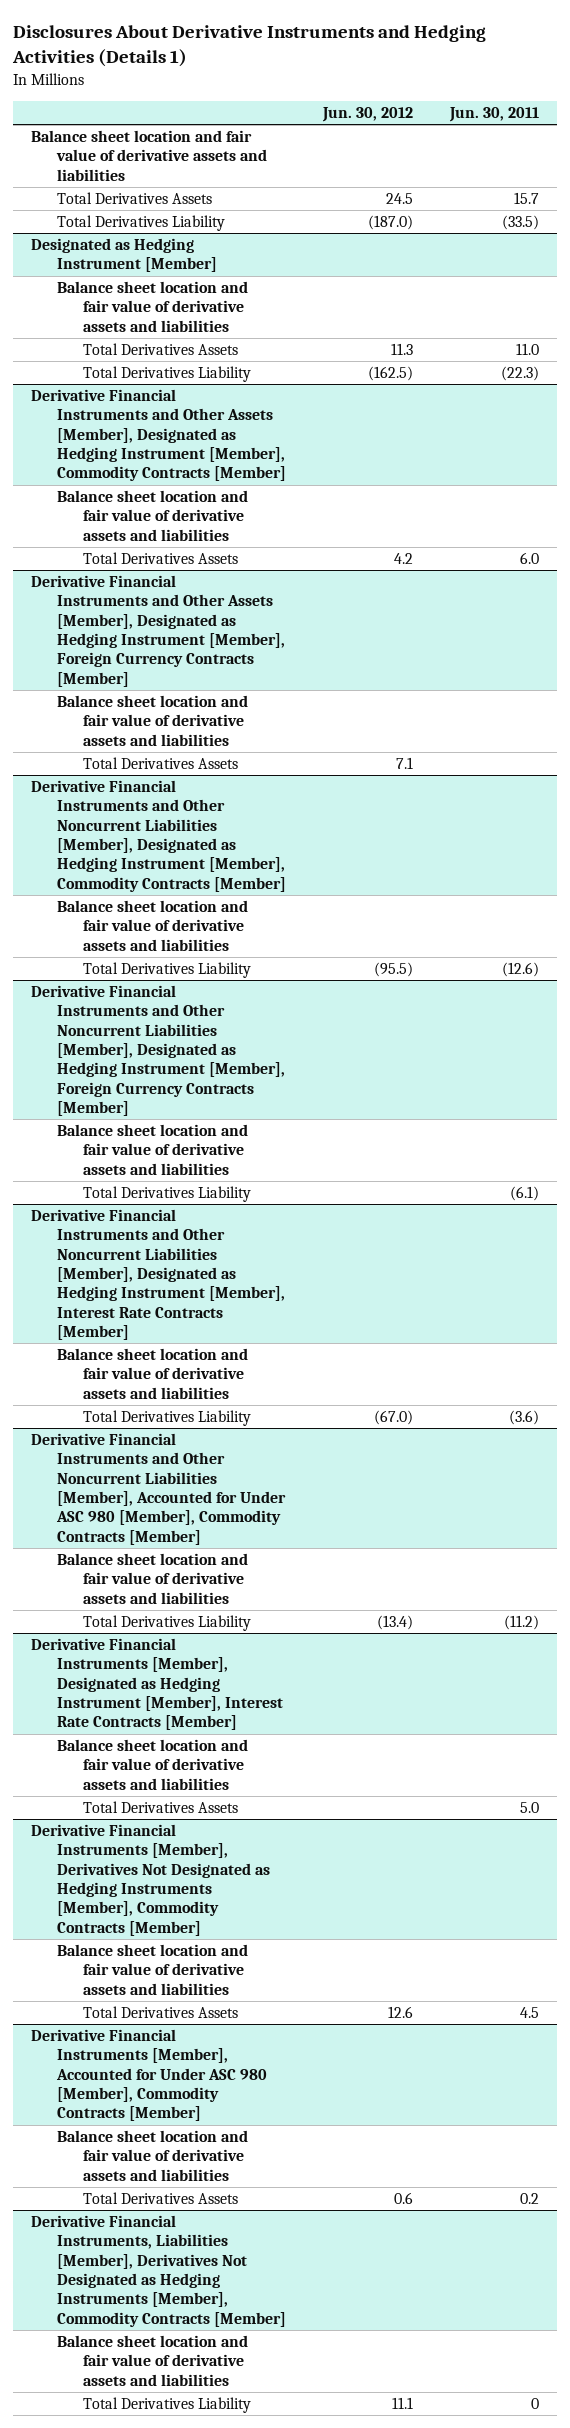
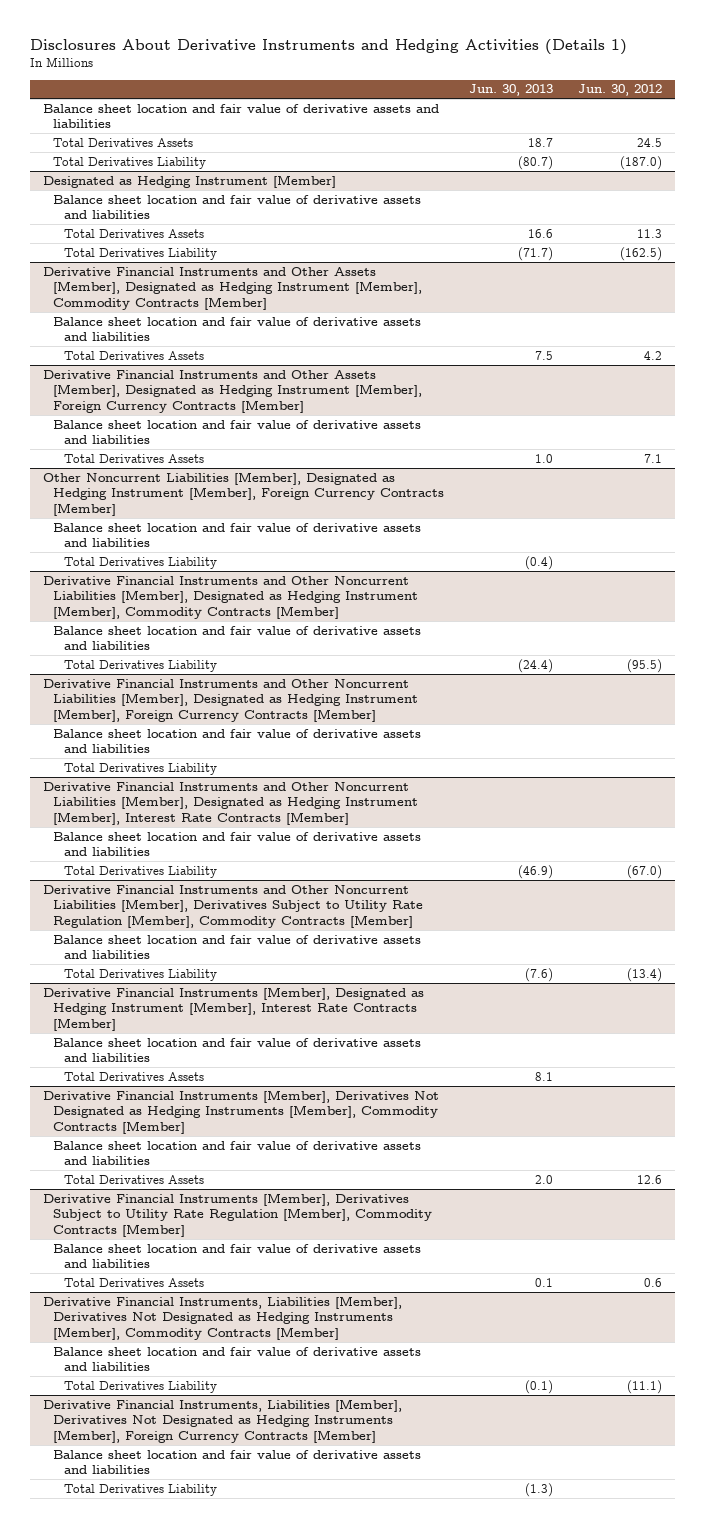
- | Jun. 30, 2012 | Jun. 30, 2011
+ | Jun. 30, 2013 | Jun. 30, 2012
+ Other Noncurrent Liabilities [Member], Designated as Hedging Instrument [Member], Foreign Currency Contracts [Member]
+ Balance sheet location and fair value of derivative assets and liabilities
+ Total Derivatives Liability | (0.4) |
- Derivative Financial Instruments and Other Noncurrent Liabilities [Member], Accounted for Under ASC 980 [Member], Commodity Contracts [Member]
+ Derivative Financial Instruments and Other Noncurrent Liabilities [Member], Derivatives Subject to Utility Rate Regulation [Member], Commodity Contracts [Member]
- Derivative Financial Instruments [Member], Accounted for Under ASC 980 [Member], Commodity Contracts [Member]
+ Derivative Financial Instruments [Member], Derivatives Subject to Utility Rate Regulation [Member], Commodity Contracts [Member]
@ Derivative Financial Instruments, Liabilities [Member], Derivatives Not Designated as Hedging Instruments [Member], Commodity Contracts [Member]
- Total Derivatives Liability | 11.1 | 0
+ Total Derivatives Liability | (0.1) | (11.1)
+ Derivative Financial Instruments, Liabilities [Member], Derivatives Not Designated as Hedging Instruments [Member], Foreign Currency Contracts [Member]
+ Balance sheet location and fair value of derivative assets and liabilities
+ Total Derivatives Liability | (1.3) |

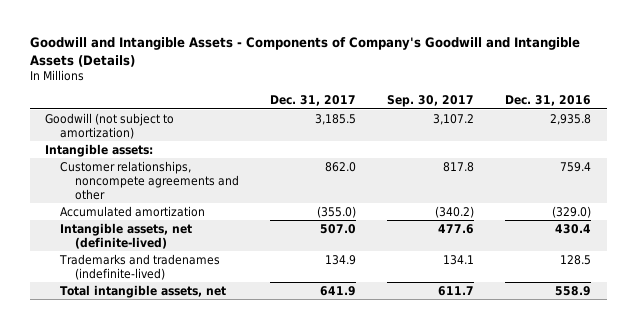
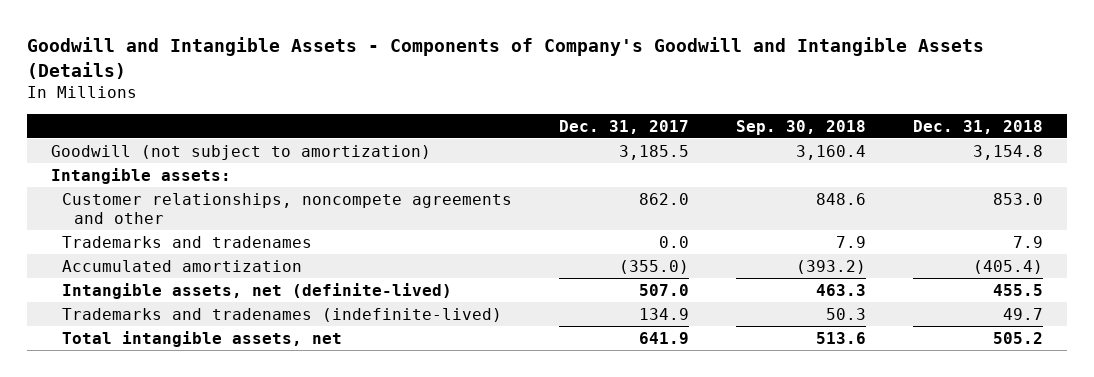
- | Dec. 31, 2017 | Sep. 30, 2017 | Dec. 31, 2016
+ | Dec. 31, 2017 | Sep. 30, 2018 | Dec. 31, 2018
+ Trademarks and tradenames | 0.0 | 7.9 | 7.9

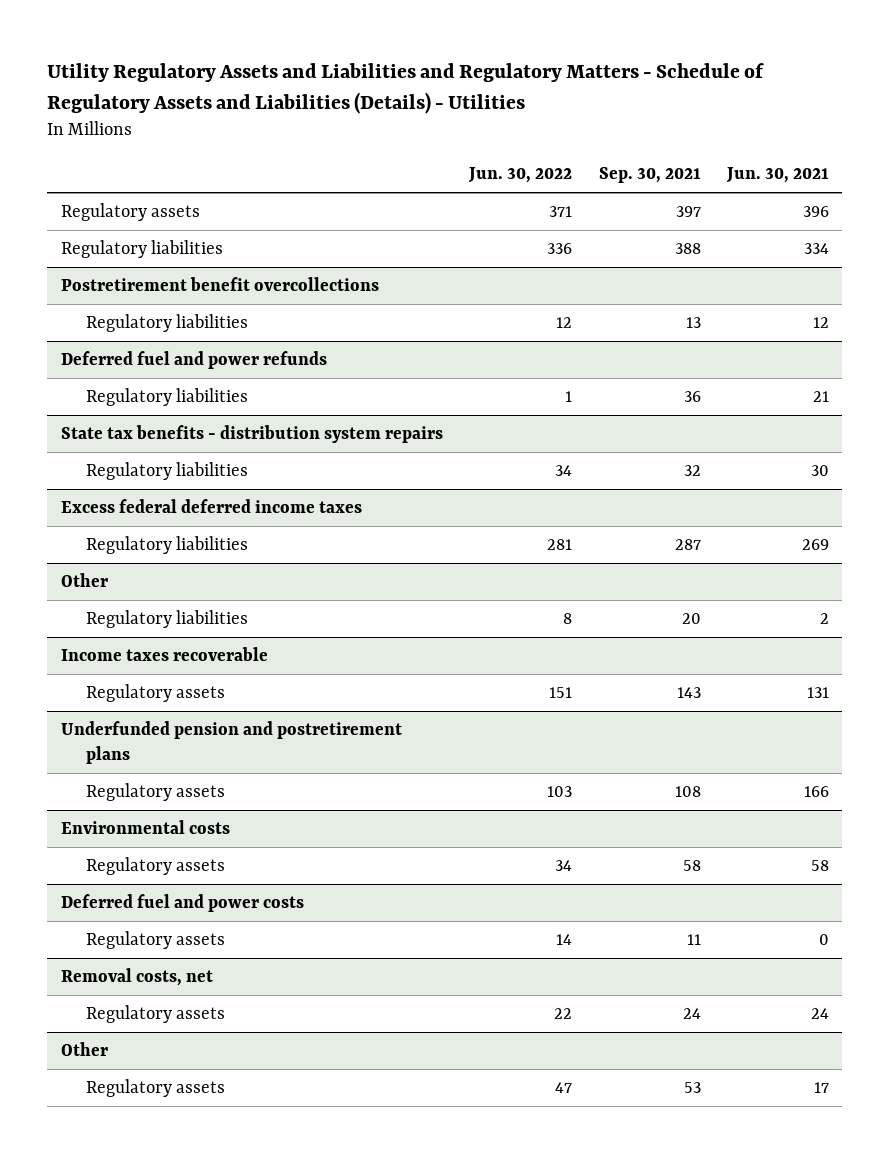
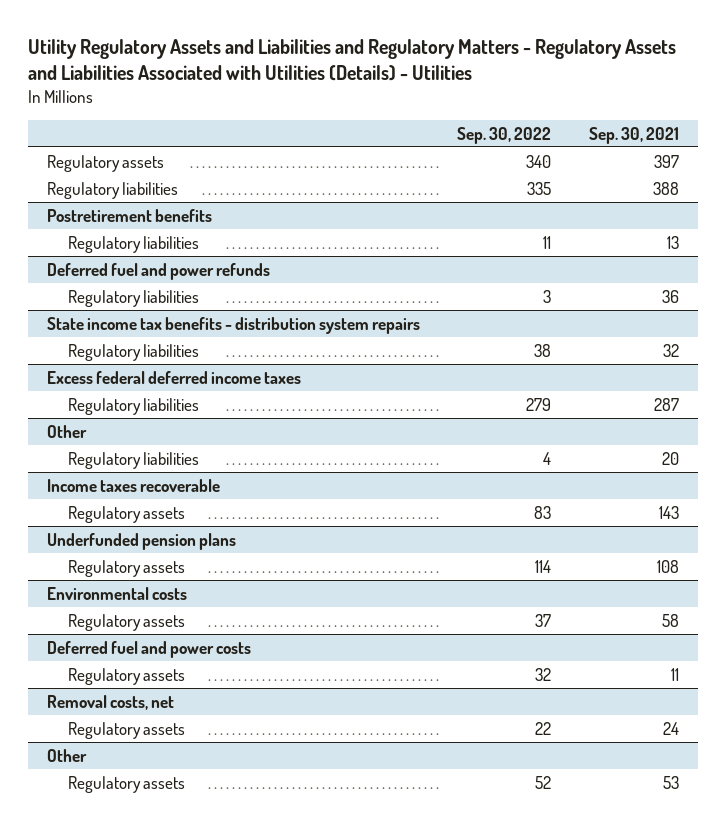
- Utility Regulatory Assets and Liabilities and Regulatory Matters - Schedule of Regulatory Assets and Liabilities (Details) - Utilities
+ Utility Regulatory Assets and Liabilities and Regulatory Matters - Regulatory Assets and Liabilities Associated with Utilities (Details) - Utilities
- | Jun. 30, 2022 | Sep. 30, 2021 | Jun. 30, 2021
+ | Sep. 30, 2022 | Sep. 30, 2021
- Postretirement benefit overcollections
+ Postretirement benefits
- State tax benefits - distribution system repairs
+ State income tax benefits - distribution system repairs
- Underfunded pension and postretirement plans
+ Underfunded pension plans

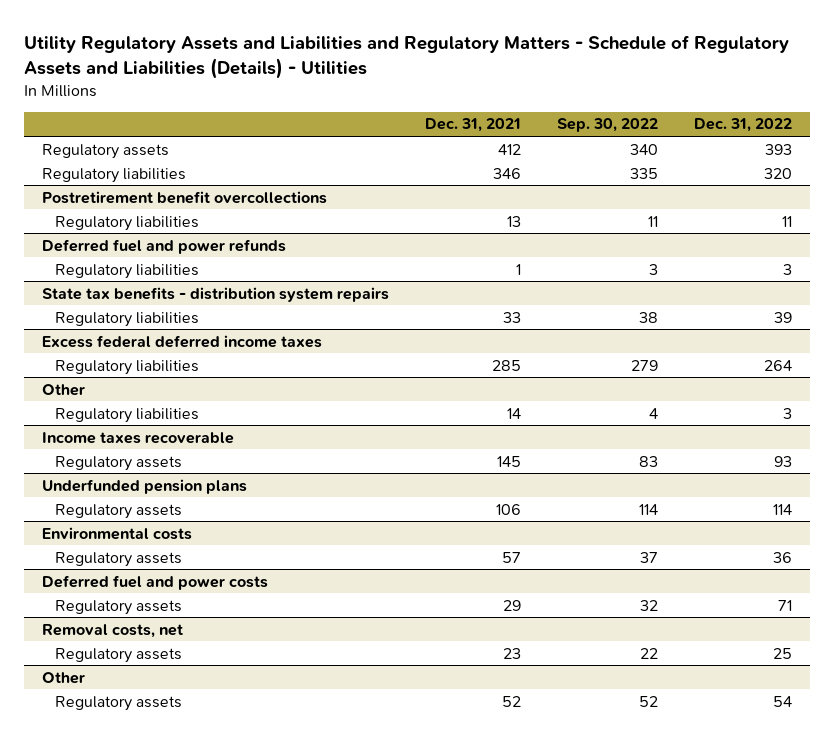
- Utility Regulatory Assets and Liabilities and Regulatory Matters - Regulatory Assets and Liabilities Associated with Utilities (Details) - Utilities
+ Utility Regulatory Assets and Liabilities and Regulatory Matters - Schedule of Regulatory Assets and Liabilities (Details) - Utilities
- | Sep. 30, 2022 | Sep. 30, 2021
+ | Dec. 31, 2021 | Sep. 30, 2022 | Dec. 31, 2022
- Postretirement benefits
+ Postretirement benefit overcollections
- State income tax benefits - distribution system repairs
+ State tax benefits - distribution system repairs

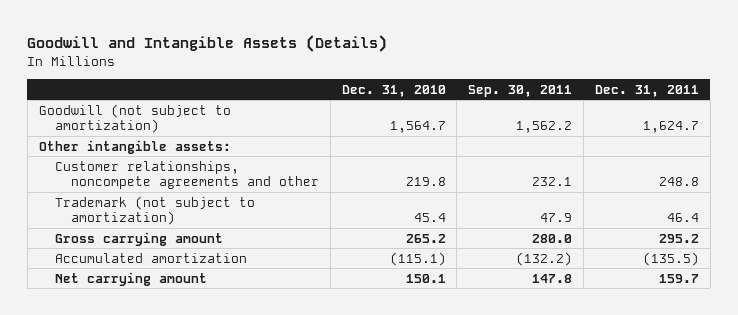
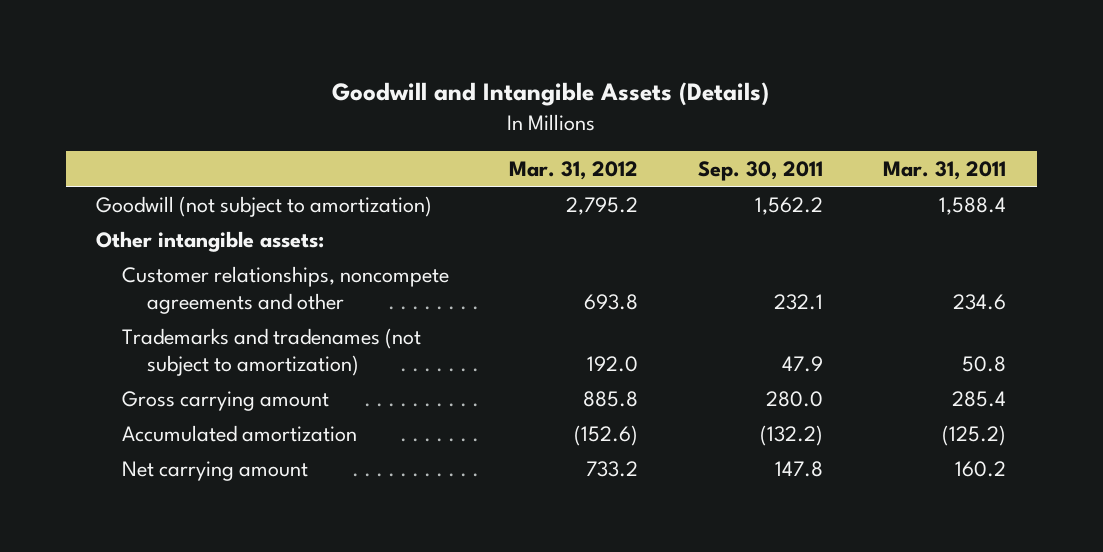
- | Dec. 31, 2010 | Sep. 30, 2011 | Dec. 31, 2011
+ | Mar. 31, 2012 | Sep. 30, 2011 | Mar. 31, 2011
- Trademark (not subject to amortization) | 45.4 | 47.9 | 46.4
+ Trademarks and tradenames (not subject to amortization) | 192.0 | 47.9 | 50.8

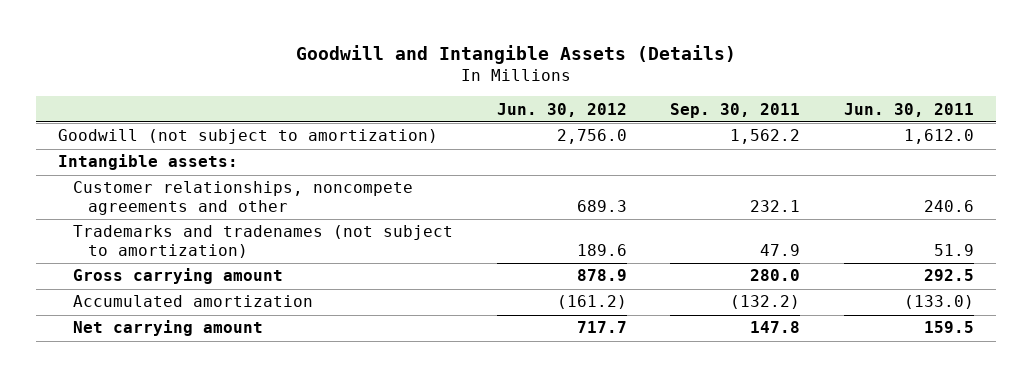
- | Mar. 31, 2012 | Sep. 30, 2011 | Mar. 31, 2011
+ | Jun. 30, 2012 | Sep. 30, 2011 | Jun. 30, 2011
- Other intangible assets:
+ Intangible assets:

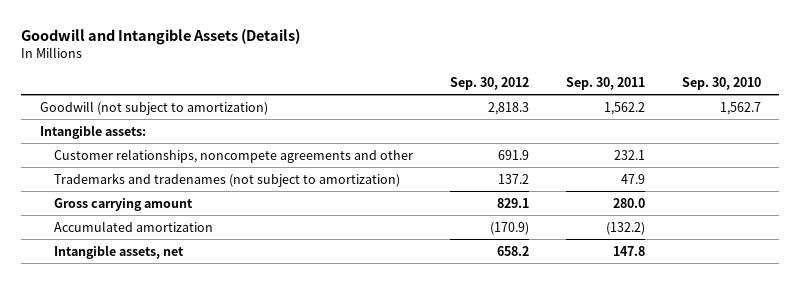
- | Jun. 30, 2012 | Sep. 30, 2011 | Jun. 30, 2011
+ | Sep. 30, 2012 | Sep. 30, 2011 | Sep. 30, 2010
- Net carrying amount | 717.7 | 147.8 | 159.5
+ Intangible assets, net | 658.2 | 147.8 |

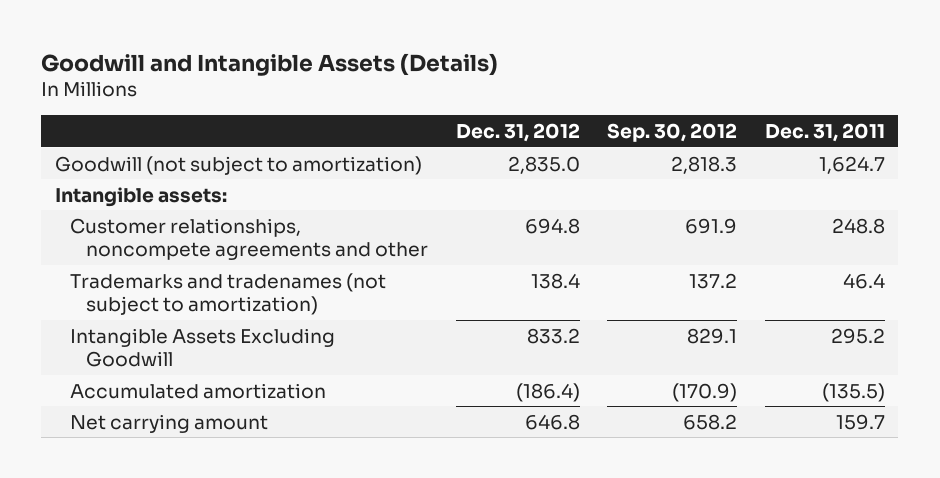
- | Sep. 30, 2012 | Sep. 30, 2011 | Sep. 30, 2010
+ | Dec. 31, 2012 | Sep. 30, 2012 | Dec. 31, 2011
- Gross carrying amount | 829.1 | 280.0 |
+ Intangible Assets Excluding Goodwill | 833.2 | 829.1 | 295.2
- Intangible assets, net | 658.2 | 147.8 |
+ Net carrying amount | 646.8 | 658.2 | 159.7

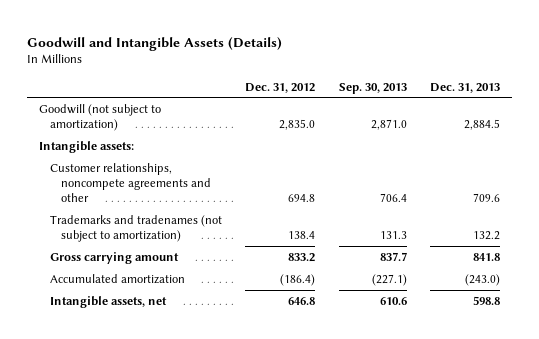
- | Dec. 31, 2012 | Sep. 30, 2012 | Dec. 31, 2011
+ | Dec. 31, 2012 | Sep. 30, 2013 | Dec. 31, 2013
- Intangible Assets Excluding Goodwill | 833.2 | 829.1 | 295.2
+ Gross carrying amount | 833.2 | 837.7 | 841.8
- Net carrying amount | 646.8 | 658.2 | 159.7
+ Intangible assets, net | 646.8 | 610.6 | 598.8

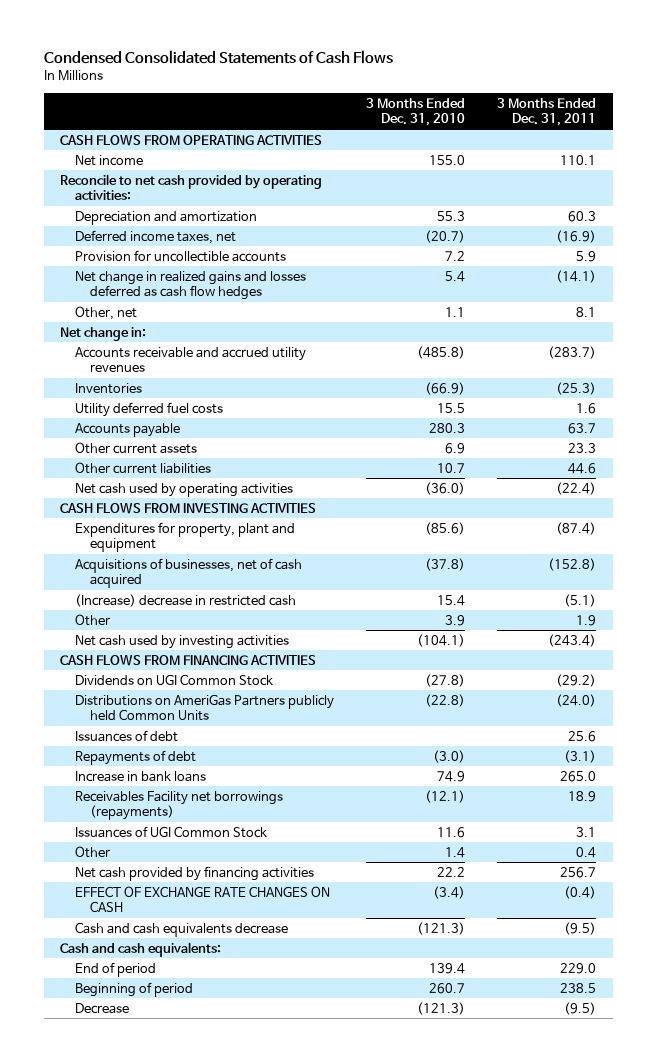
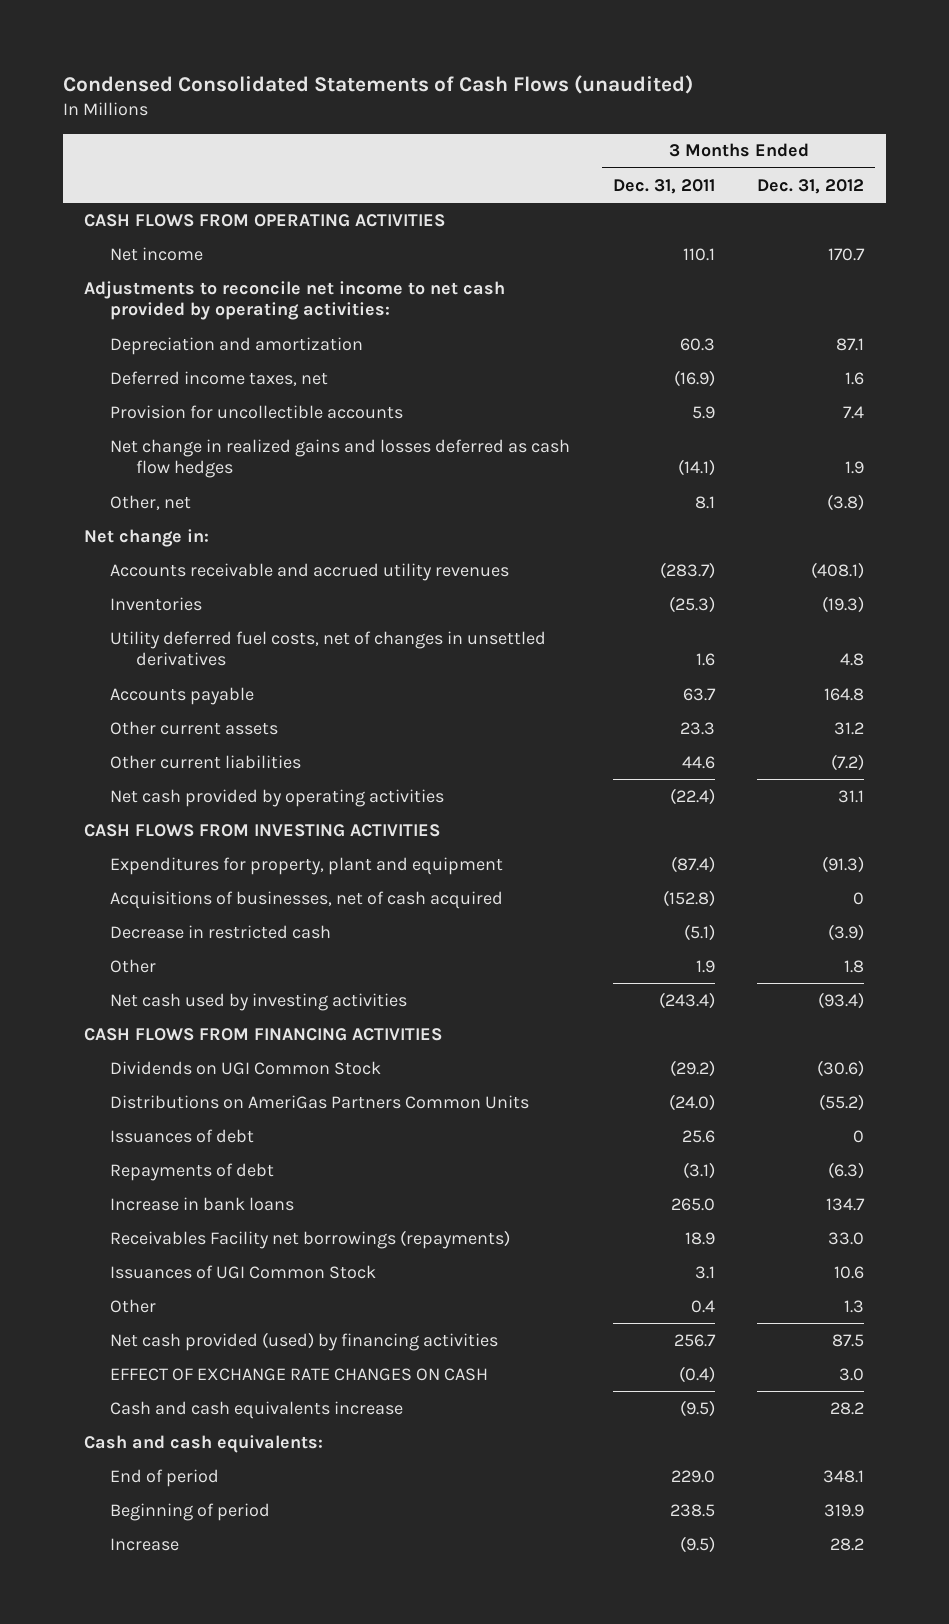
- Condensed Consolidated Statements of Cash Flows
+ Condensed Consolidated Statements of Cash Flows (unaudited)
- | 3 Months Ended Dec. 31, 2010 | 3 Months Ended Dec. 31, 2011
+ | 3 Months Ended Dec. 31, 2011 | 3 Months Ended Dec. 31, 2012
- Reconcile to net cash provided by operating activities:
+ Adjustments to reconcile net income to net cash provided by operating activities:
- Utility deferred fuel costs | 15.5 | 1.6
+ Utility deferred fuel costs, net of changes in unsettled derivatives | 1.6 | 4.8
- Net cash used by operating activities | (36.0) | (22.4)
+ Net cash provided by operating activities | (22.4) | 31.1
- (Increase) decrease in restricted cash | 15.4 | (5.1)
+ Decrease in restricted cash | (5.1) | (3.9)
- Distributions on AmeriGas Partners publicly held Common Units | (22.8) | (24.0)
+ Distributions on AmeriGas Partners Common Units | (24.0) | (55.2)
- Net cash provided by financing activities | 22.2 | 256.7
+ Net cash provided (used) by financing activities | 256.7 | 87.5
- Cash and cash equivalents decrease | (121.3) | (9.5)
+ Cash and cash equivalents increase | (9.5) | 28.2
- Decrease | (121.3) | (9.5)
+ Increase | (9.5) | 28.2

